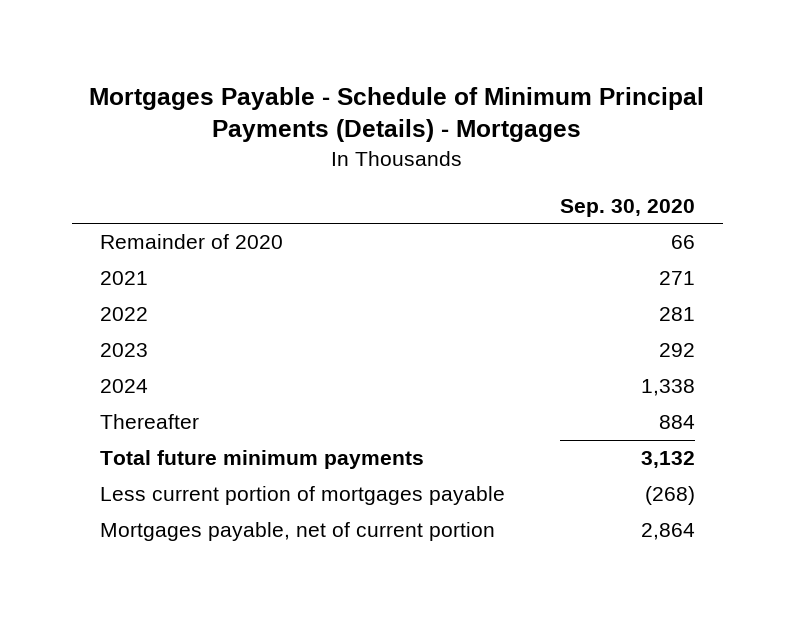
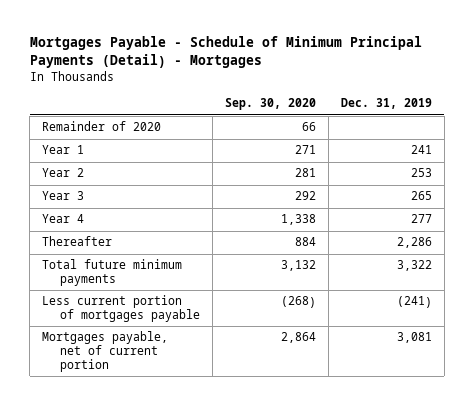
- Mortgages Payable - Schedule of Minimum Principal Payments (Details) - Mortgages
+ Mortgages Payable - Schedule of Minimum Principal Payments (Detail) - Mortgages
- | Sep. 30, 2020
+ | Sep. 30, 2020 | Dec. 31, 2019
- 2021 | 271
- 2022 | 281
- 2023 | 292
- 2024 | 1,338
+ Year 1 | 271 | 241
+ Year 2 | 281 | 253
+ Year 3 | 292 | 265
+ Year 4 | 1,338 | 277

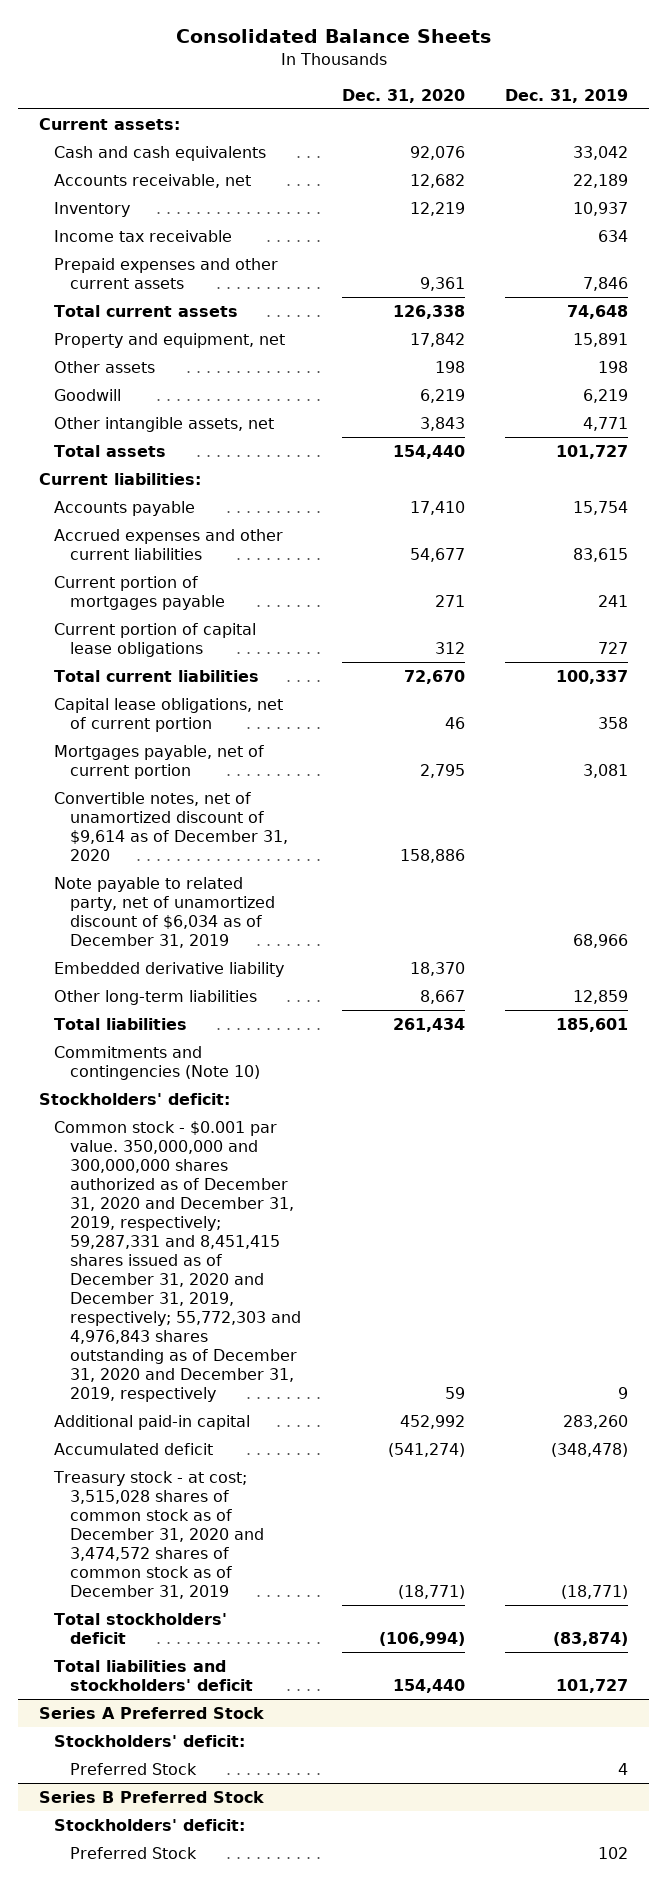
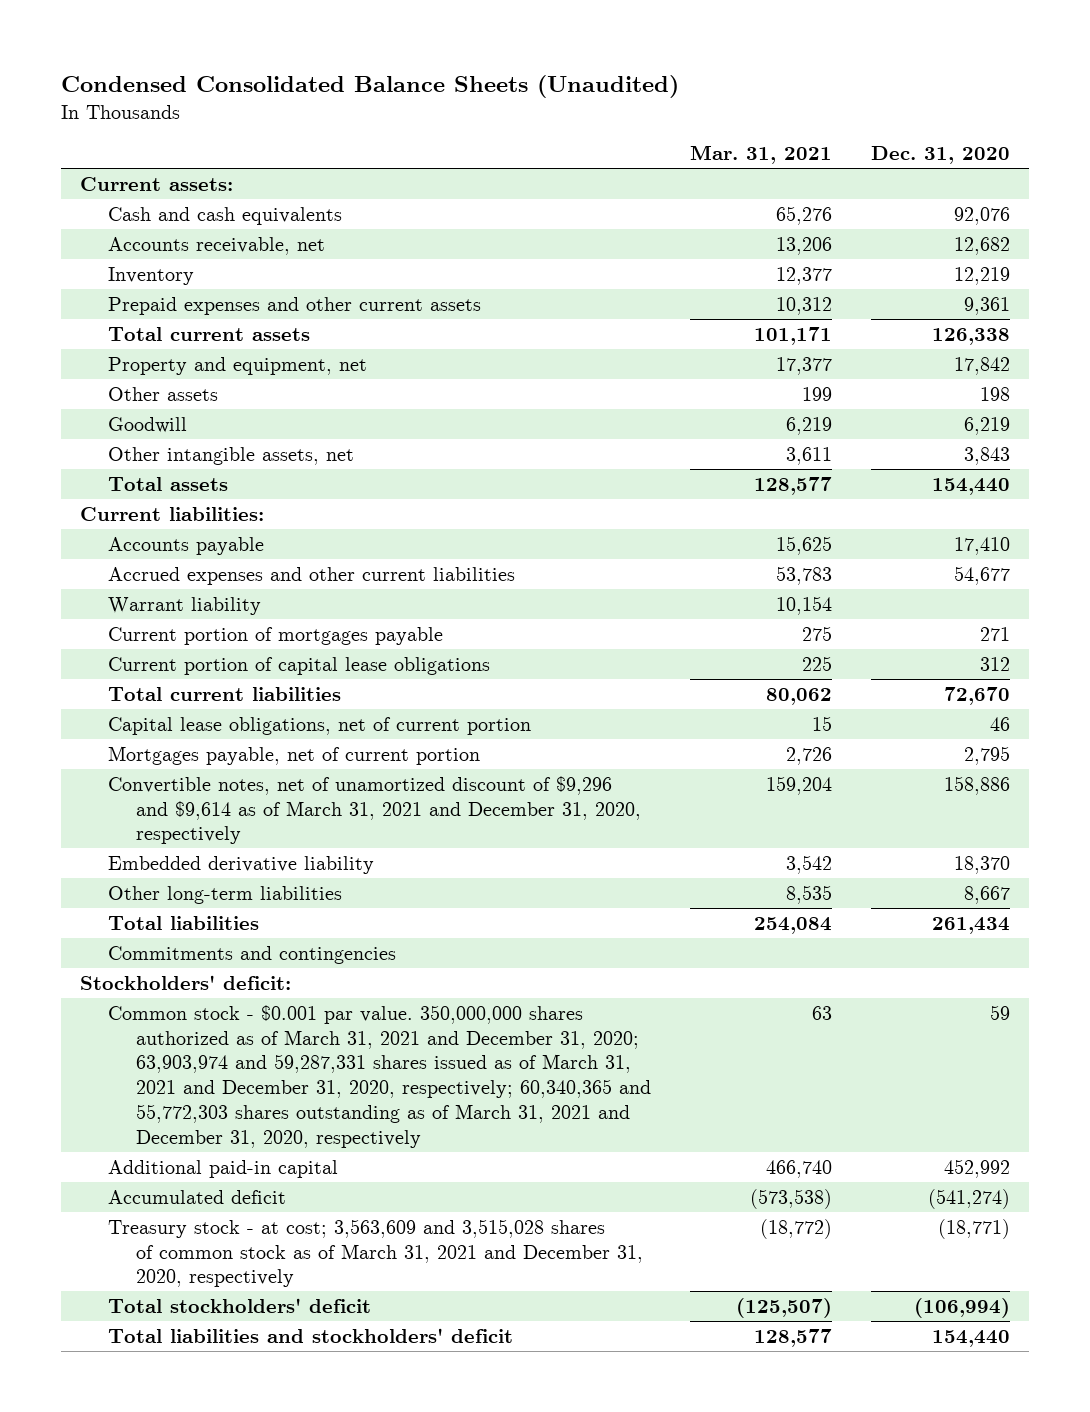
- Consolidated Balance Sheets
+ Condensed Consolidated Balance Sheets (Unaudited)
- | Dec. 31, 2020 | Dec. 31, 2019
+ | Mar. 31, 2021 | Dec. 31, 2020
- Income tax receivable | | 634
+ Warrant liability | 10,154 |
- Convertible notes, net of unamortized discount of $9,614 as of December 31, 2020 | 158,886 |
- Note payable to related party, net of unamortized discount of $6,034 as of December 31, 2019 | | 68,966
+ Convertible notes, net of unamortized discount of $9,296 and $9,614 as of March 31, 2021 and December 31, 2020, respectively | 159,204 | 158,886
- Commitments and contingencies (Note 10)
+ Commitments and contingencies
- Common stock - $0.001 par value. 350,000,000 and 300,000,000 shares authorized as of December 31, 2020 and December 31, 2019, respectively; 59,287,331 and 8,451,415 shares issued as of December 31, 2020 and December 31, 2019, respectively; 55,772,303 and 4,976,843 shares outstanding as of December 31, 2020 and December 31, 2019, respectively | 59 | 9
+ Common stock - $0.001 par value. 350,000,000 shares authorized as of March 31, 2021 and December 31, 2020; 63,903,974 and 59,287,331 shares issued as of March 31, 2021 and December 31, 2020, respectively; 60,340,365 and 55,772,303 shares outstanding as of March 31, 2021 and December 31, 2020, respectively | 63 | 59
- Treasury stock - at cost; 3,515,028 shares of common stock as of December 31, 2020 and 3,474,572 shares of common stock as of December 31, 2019 | (18,771) | (18,771)
+ Treasury stock - at cost; 3,563,609 and 3,515,028 shares of common stock as of March 31, 2021 and December 31, 2020, respectively | (18,772) | (18,771)
- Series A Preferred Stock
- Stockholders' deficit:
- Preferred Stock | | 4
- Series B Preferred Stock
- Stockholders' deficit:
- Preferred Stock | | 102

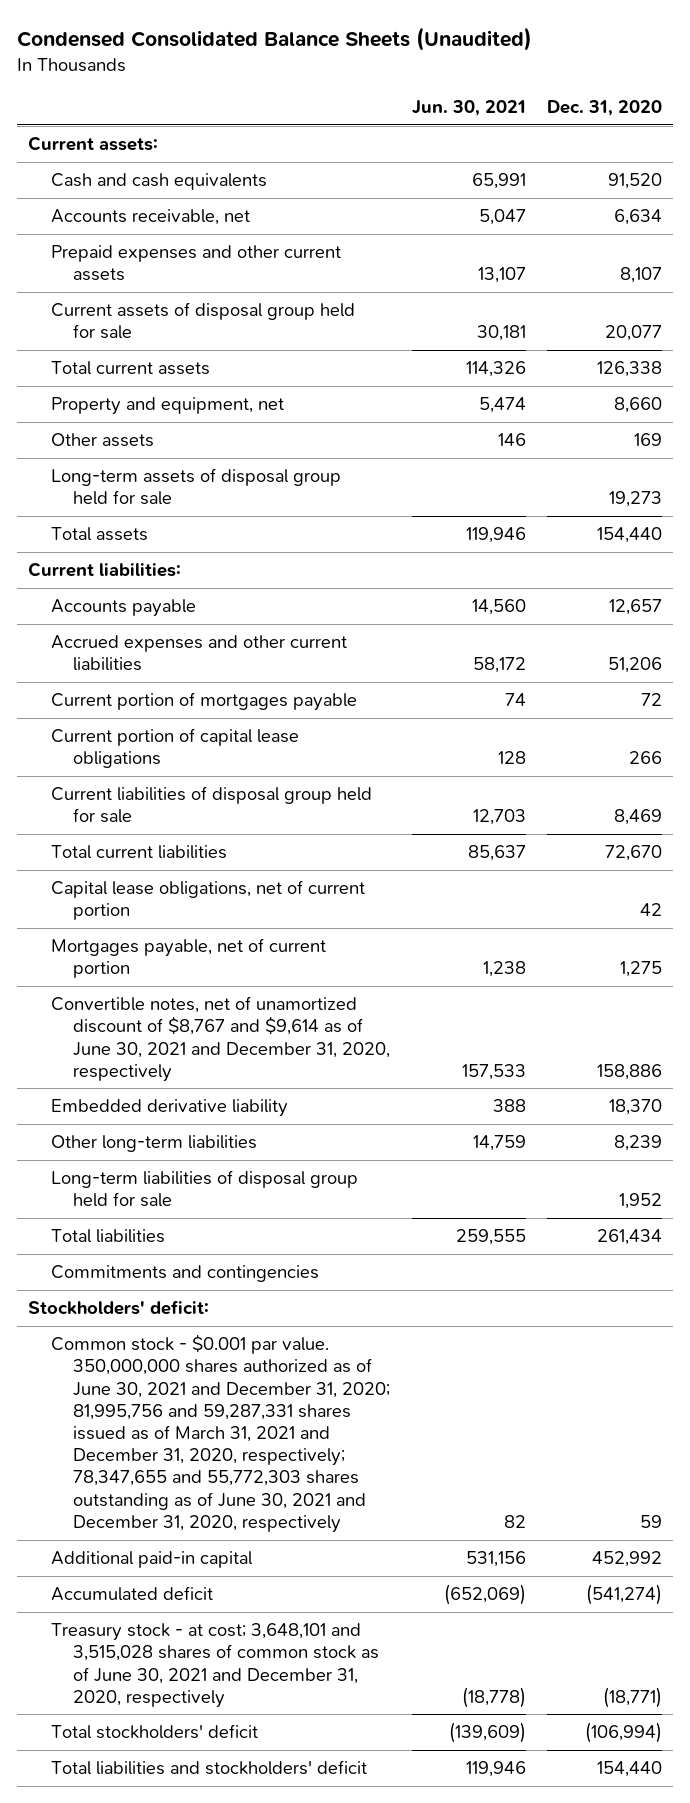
- | Mar. 31, 2021 | Dec. 31, 2020
+ | Jun. 30, 2021 | Dec. 31, 2020
- Cash and cash equivalents | 65,276 | 92,076
- Accounts receivable, net | 13,206 | 12,682
- Inventory | 12,377 | 12,219
- Prepaid expenses and other current assets | 10,312 | 9,361
+ Cash and cash equivalents | 65,991 | 91,520
+ Accounts receivable, net | 5,047 | 6,634
+ Prepaid expenses and other current assets | 13,107 | 8,107
+ Current assets of disposal group held for sale | 30,181 | 20,077
- Property and equipment, net | 17,377 | 17,842
- Other assets | 199 | 198
- Goodwill | 6,219 | 6,219
- Other intangible assets, net | 3,611 | 3,843
+ Property and equipment, net | 5,474 | 8,660
+ Other assets | 146 | 169
+ Long-term assets of disposal group held for sale | | 19,273
- Accounts payable | 15,625 | 17,410
- Accrued expenses and other current liabilities | 53,783 | 54,677
- Warrant liability | 10,154 |
- Current portion of mortgages payable | 275 | 271
- Current portion of capital lease obligations | 225 | 312
+ Accounts payable | 14,560 | 12,657
+ Accrued expenses and other current liabilities | 58,172 | 51,206
+ Current portion of mortgages payable | 74 | 72
+ Current portion of capital lease obligations | 128 | 266
+ Current liabilities of disposal group held for sale | 12,703 | 8,469
- Capital lease obligations, net of current portion | 15 | 46
- Mortgages payable, net of current portion | 2,726 | 2,795
- Convertible notes, net of unamortized discount of $9,296 and $9,614 as of March 31, 2021 and December 31, 2020, respectively | 159,204 | 158,886
+ Capital lease obligations, net of current portion | | 42
+ Mortgages payable, net of current portion | 1,238 | 1,275
+ Convertible notes, net of unamortized discount of $8,767 and $9,614 as of June 30, 2021 and December 31, 2020, respectively | 157,533 | 158,886
- Other long-term liabilities | 8,535 | 8,667
+ Other long-term liabilities | 14,759 | 8,239
+ Long-term liabilities of disposal group held for sale | | 1,952
- Common stock - $0.001 par value. 350,000,000 shares authorized as of March 31, 2021 and December 31, 2020; 63,903,974 and 59,287,331 shares issued as of March 31, 2021 and December 31, 2020, respectively; 60,340,365 and 55,772,303 shares outstanding as of March 31, 2021 and December 31, 2020, respectively | 63 | 59
+ Common stock - $0.001 par value. 350,000,000 shares authorized as of June 30, 2021 and December 31, 2020; 81,995,756 and 59,287,331 shares issued as of March 31, 2021 and December 31, 2020, respectively; 78,347,655 and 55,772,303 shares outstanding as of June 30, 2021 and December 31, 2020, respectively | 82 | 59
- Treasury stock - at cost; 3,563,609 and 3,515,028 shares of common stock as of March 31, 2021 and December 31, 2020, respectively | (18,772) | (18,771)
+ Treasury stock - at cost; 3,648,101 and 3,515,028 shares of common stock as of June 30, 2021 and December 31, 2020, respectively | (18,778) | (18,771)

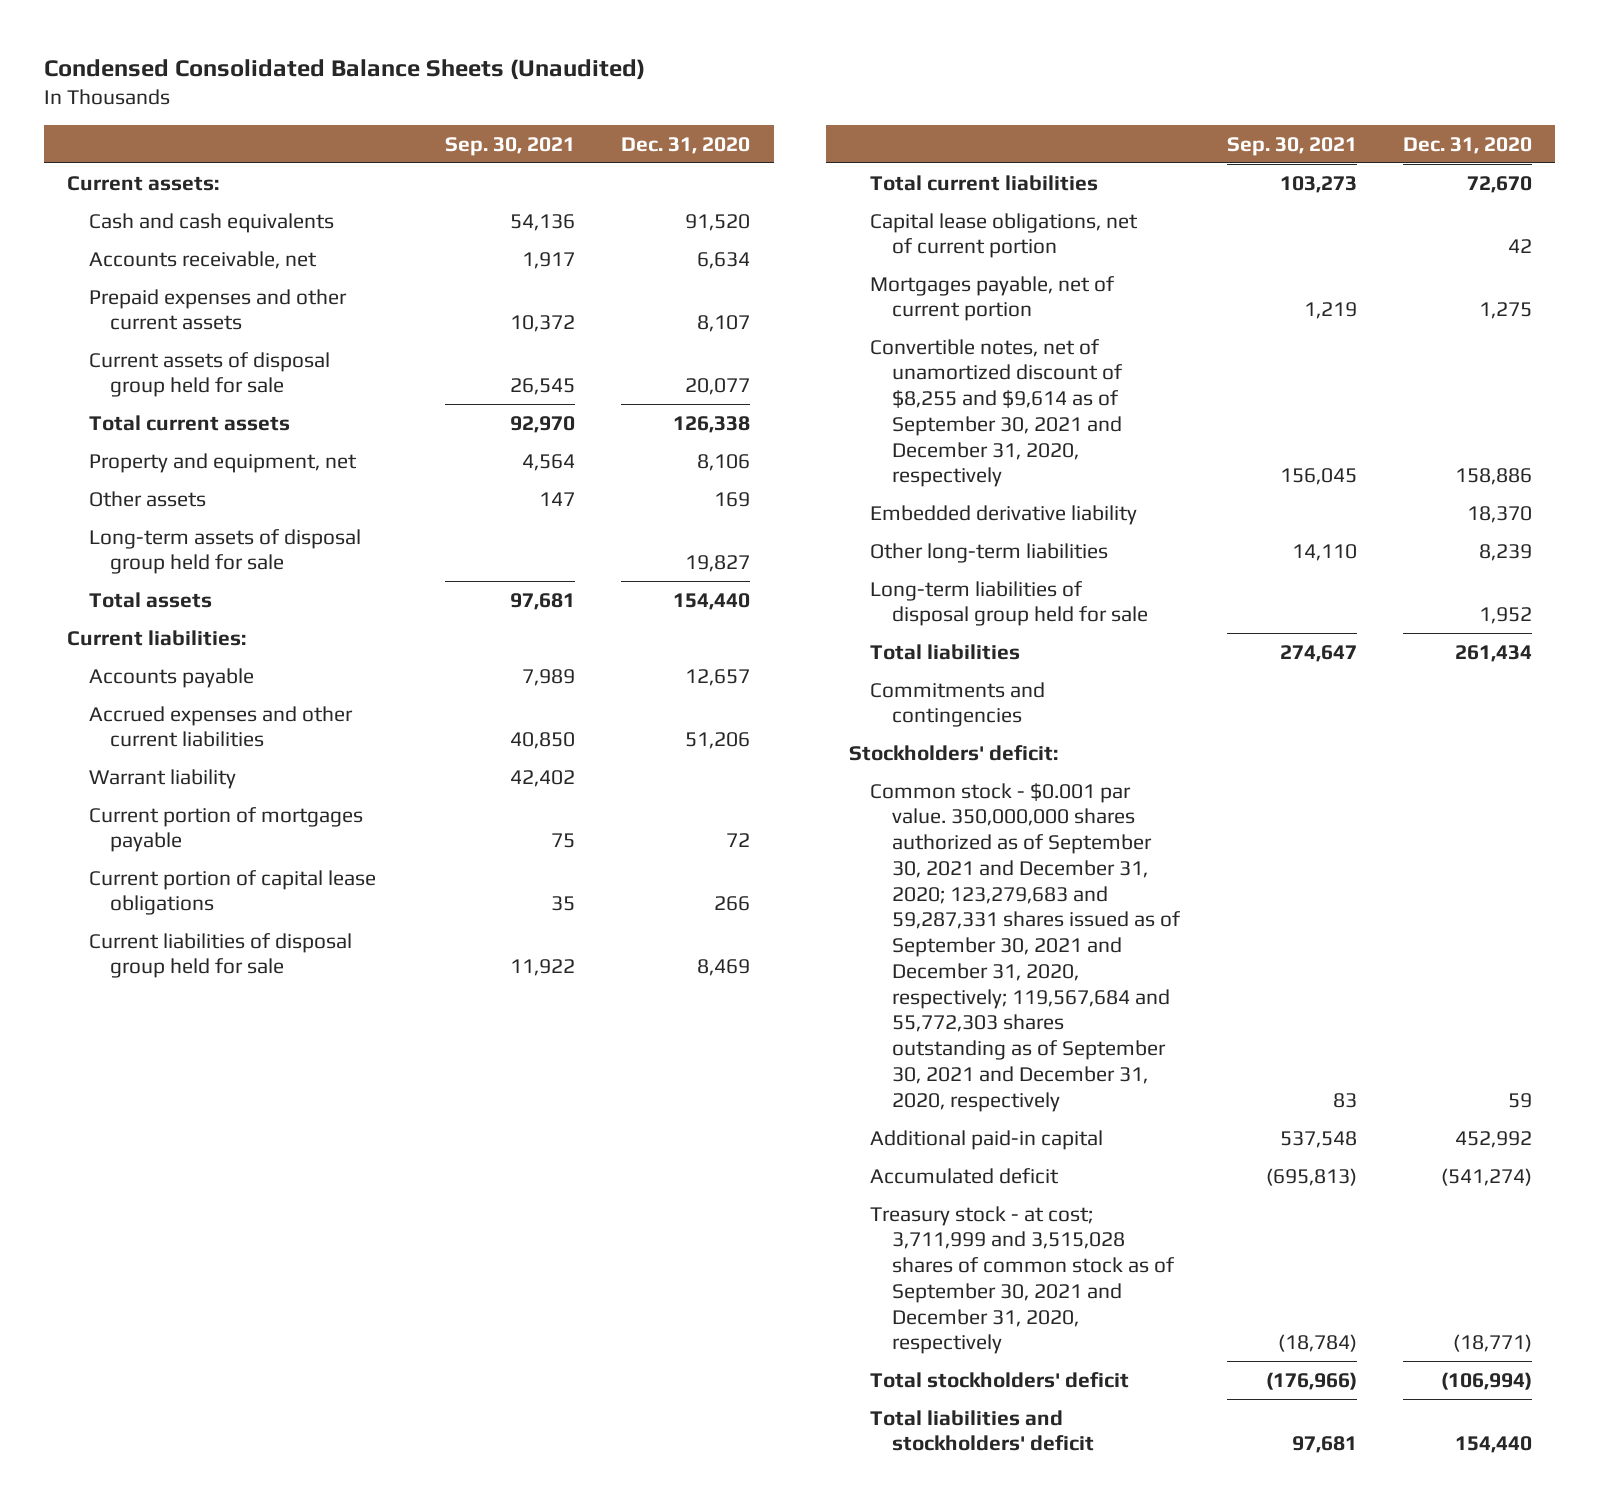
- | Jun. 30, 2021 | Dec. 31, 2020
+ | Sep. 30, 2021 | Dec. 31, 2020
- Property and equipment, net | 5,474 | 8,660
+ Property and equipment, net | 4,564 | 8,106
- Long-term assets of disposal group held for sale | | 19,273
+ Long-term assets of disposal group held for sale | | 19,827
+ Warrant liability | 42,402 |
- Convertible notes, net of unamortized discount of $8,767 and $9,614 as of June 30, 2021 and December 31, 2020, respectively | 157,533 | 158,886
+ Convertible notes, net of unamortized discount of $8,255 and $9,614 as of September 30, 2021 and December 31, 2020, respectively | 156,045 | 158,886
- Common stock - $0.001 par value. 350,000,000 shares authorized as of June 30, 2021 and December 31, 2020; 81,995,756 and 59,287,331 shares issued as of March 31, 2021 and December 31, 2020, respectively; 78,347,655 and 55,772,303 shares outstanding as of June 30, 2021 and December 31, 2020, respectively | 82 | 59
+ Common stock - $0.001 par value. 350,000,000 shares authorized as of September 30, 2021 and December 31, 2020; 123,279,683 and 59,287,331 shares issued as of September 30, 2021 and December 31, 2020, respectively; 119,567,684 and 55,772,303 shares outstanding as of September 30, 2021 and December 31, 2020, respectively | 83 | 59
- Treasury stock - at cost; 3,648,101 and 3,515,028 shares of common stock as of June 30, 2021 and December 31, 2020, respectively | (18,778) | (18,771)
+ Treasury stock - at cost; 3,711,999 and 3,515,028 shares of common stock as of September 30, 2021 and December 31, 2020, respectively | (18,784) | (18,771)

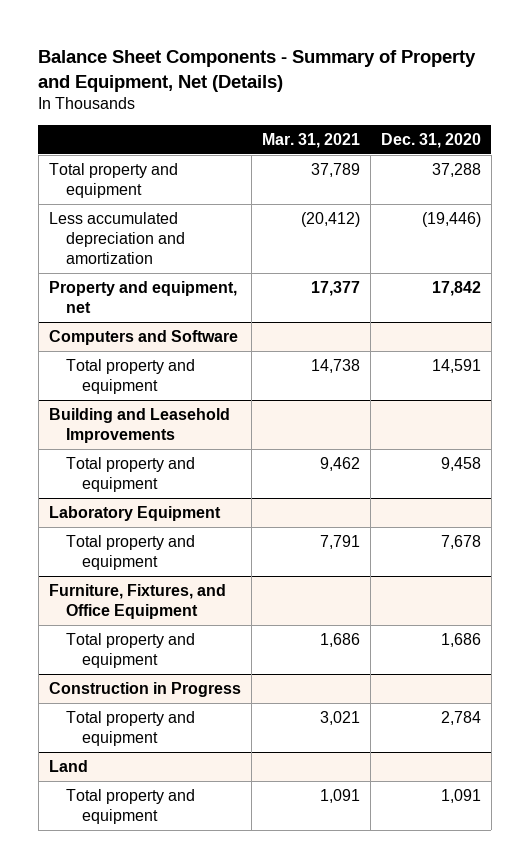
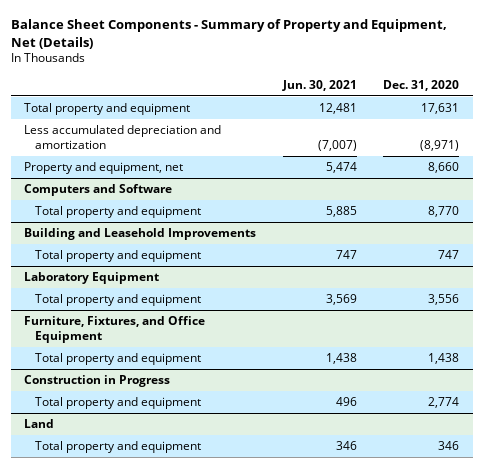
- | Mar. 31, 2021 | Dec. 31, 2020
+ | Jun. 30, 2021 | Dec. 31, 2020
- Total property and equipment | 37,789 | 37,288
- Less accumulated depreciation and amortization | (20,412) | (19,446)
- Property and equipment, net | 17,377 | 17,842
+ Total property and equipment | 12,481 | 17,631
+ Less accumulated depreciation and amortization | (7,007) | (8,971)
+ Property and equipment, net | 5,474 | 8,660
@ Computers and Software
- Total property and equipment | 14,738 | 14,591
+ Total property and equipment | 5,885 | 8,770
@ Building and Leasehold Improvements
- Total property and equipment | 9,462 | 9,458
+ Total property and equipment | 747 | 747
@ Laboratory Equipment
- Total property and equipment | 7,791 | 7,678
+ Total property and equipment | 3,569 | 3,556
@ Furniture, Fixtures, and Office Equipment
- Total property and equipment | 1,686 | 1,686
+ Total property and equipment | 1,438 | 1,438
@ Construction in Progress
- Total property and equipment | 3,021 | 2,784
+ Total property and equipment | 496 | 2,774
@ Land
- Total property and equipment | 1,091 | 1,091
+ Total property and equipment | 346 | 346

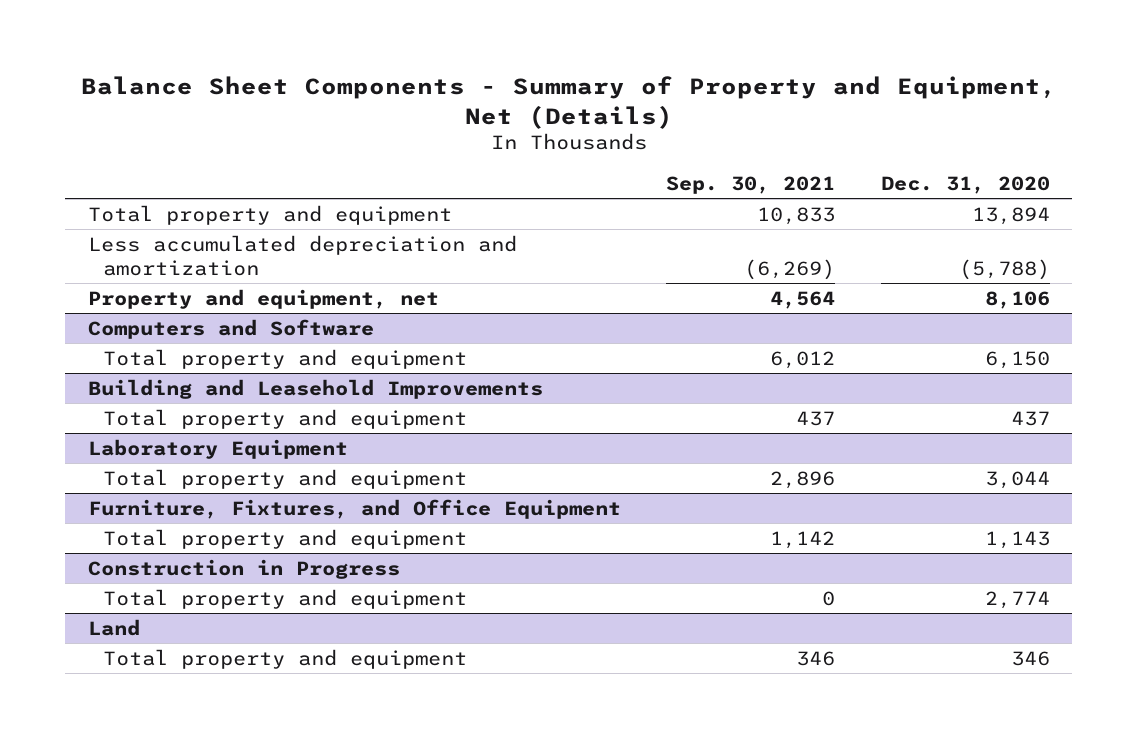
- | Jun. 30, 2021 | Dec. 31, 2020
+ | Sep. 30, 2021 | Dec. 31, 2020
- Total property and equipment | 12,481 | 17,631
- Less accumulated depreciation and amortization | (7,007) | (8,971)
- Property and equipment, net | 5,474 | 8,660
+ Total property and equipment | 10,833 | 13,894
+ Less accumulated depreciation and amortization | (6,269) | (5,788)
+ Property and equipment, net | 4,564 | 8,106
@ Computers and Software
- Total property and equipment | 5,885 | 8,770
+ Total property and equipment | 6,012 | 6,150
@ Building and Leasehold Improvements
- Total property and equipment | 747 | 747
+ Total property and equipment | 437 | 437
@ Laboratory Equipment
- Total property and equipment | 3,569 | 3,556
+ Total property and equipment | 2,896 | 3,044
@ Furniture, Fixtures, and Office Equipment
- Total property and equipment | 1,438 | 1,438
+ Total property and equipment | 1,142 | 1,143

